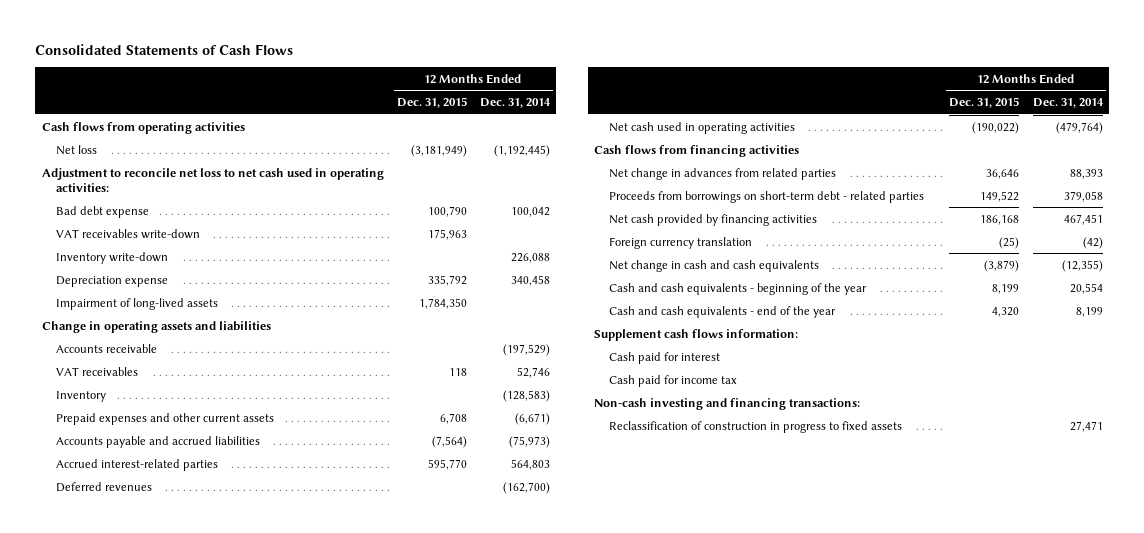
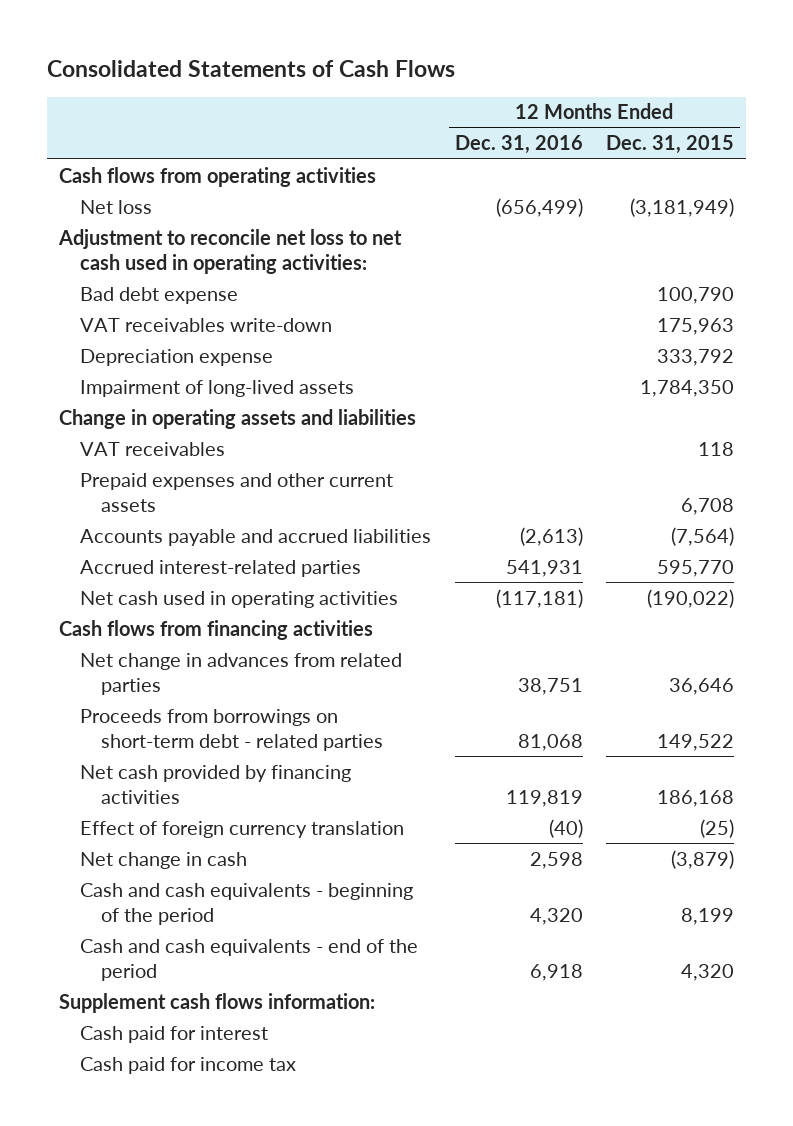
- | 12 Months Ended Dec. 31, 2015 | 12 Months Ended Dec. 31, 2014
+ | 12 Months Ended Dec. 31, 2016 | 12 Months Ended Dec. 31, 2015
- Inventory write-down | | 226,088
- Depreciation expense | 335,792 | 340,458
+ Depreciation expense | | 333,792
- Accounts receivable | | (197,529)
- Inventory | | (128,583)
- Deferred revenues | | (162,700)
- Foreign currency translation | (25) | (42)
- Net change in cash and cash equivalents | (3,879) | (12,355)
- Cash and cash equivalents - beginning of the year | 8,199 | 20,554
- Cash and cash equivalents - end of the year | 4,320 | 8,199
+ Effect of foreign currency translation | (40) | (25)
+ Net change in cash | 2,598 | (3,879)
+ Cash and cash equivalents - beginning of the period | 4,320 | 8,199
+ Cash and cash equivalents - end of the period | 6,918 | 4,320
- Non-cash investing and financing transactions:
- Reclassification of construction in progress to fixed assets | | 27,471

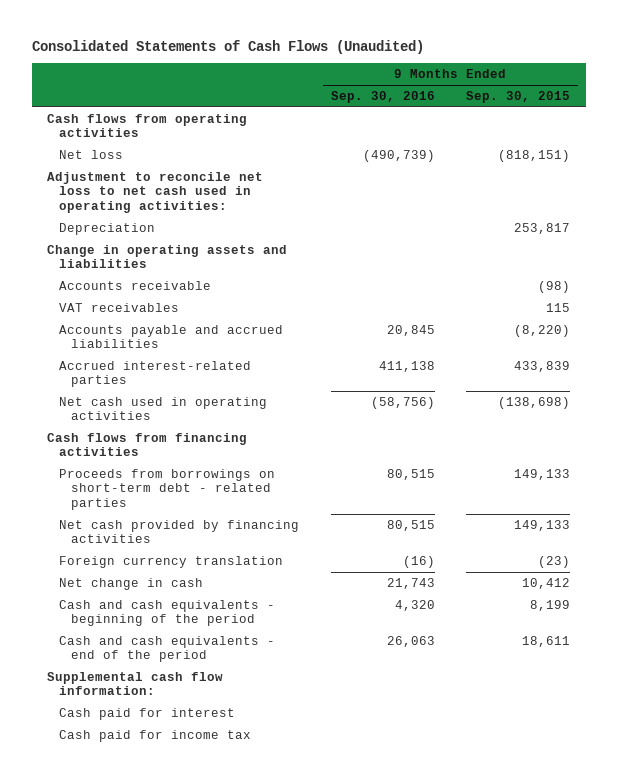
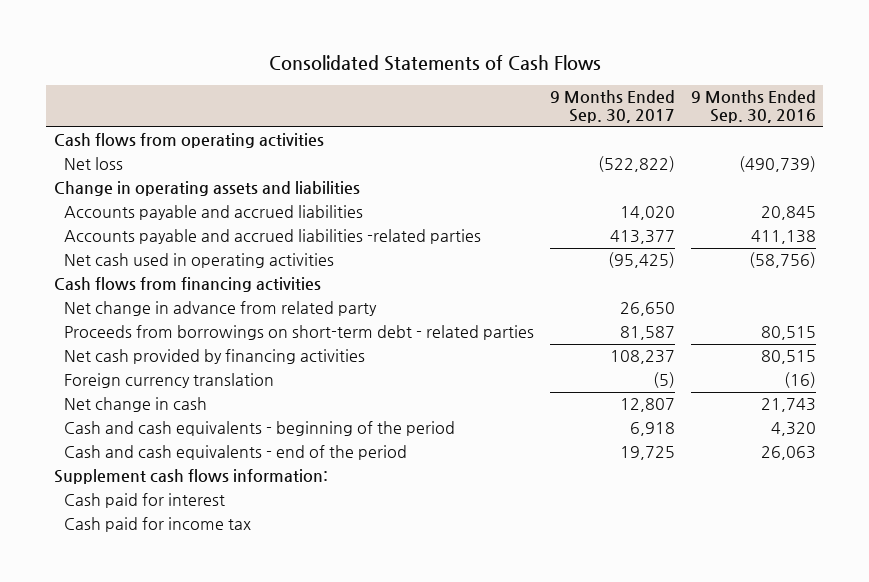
- Consolidated Statements of Cash Flows (Unaudited)
+ Consolidated Statements of Cash Flows
- | 9 Months Ended Sep. 30, 2016 | 9 Months Ended Sep. 30, 2015
+ | 9 Months Ended Sep. 30, 2017 | 9 Months Ended Sep. 30, 2016
- Adjustment to reconcile net loss to net cash used in operating activities:
- Depreciation | | 253,817
- Accounts receivable | | (98)
- VAT receivables | | 115
- Accrued interest-related parties | 411,138 | 433,839
+ Accounts payable and accrued liabilities -related parties | 413,377 | 411,138
+ Net change in advance from related party | 26,650 |
- Supplemental cash flow information:
+ Supplement cash flows information:

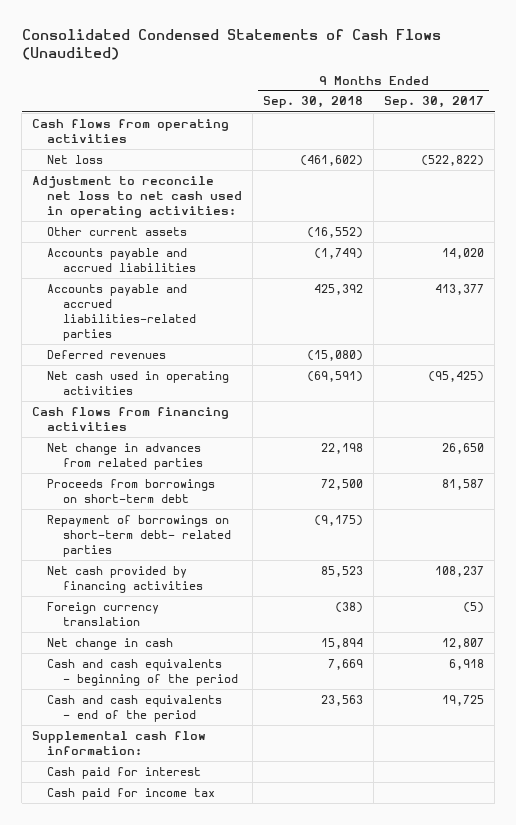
- Consolidated Statements of Cash Flows
+ Consolidated Condensed Statements of Cash Flows (Unaudited)
- | 9 Months Ended Sep. 30, 2017 | 9 Months Ended Sep. 30, 2016
+ | 9 Months Ended Sep. 30, 2018 | 9 Months Ended Sep. 30, 2017
- Change in operating assets and liabilities
+ Adjustment to reconcile net loss to net cash used in operating activities:
+ Other current assets | (16,552) |
- Accounts payable and accrued liabilities -related parties | 413,377 | 411,138
+ Accounts payable and accrued liabilities-related parties | 425,392 | 413,377
+ Deferred revenues | (15,080) |
- Net change in advance from related party | 26,650 |
- Proceeds from borrowings on short-term debt - related parties | 81,587 | 80,515
+ Net change in advances from related parties | 22,198 | 26,650
+ Proceeds from borrowings on short-term debt | 72,500 | 81,587
+ Repayment of borrowings on short-term debt- related parties | (9,175) |
- Supplement cash flows information:
+ Supplemental cash flow information:

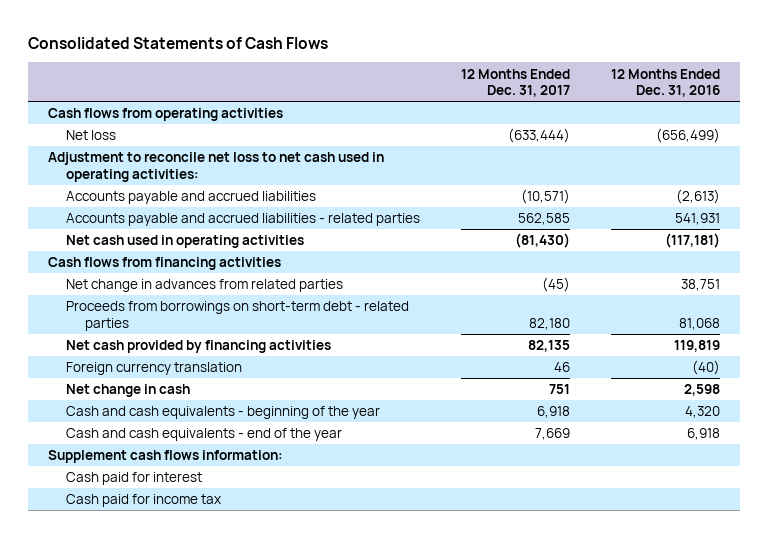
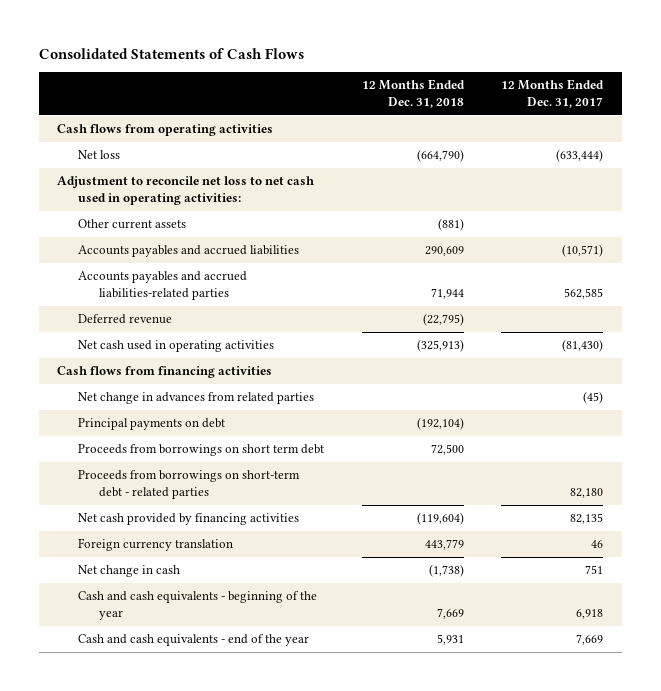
- | 12 Months Ended Dec. 31, 2017 | 12 Months Ended Dec. 31, 2016
+ | 12 Months Ended Dec. 31, 2018 | 12 Months Ended Dec. 31, 2017
- Accounts payable and accrued liabilities | (10,571) | (2,613)
- Accounts payable and accrued liabilities - related parties | 562,585 | 541,931
+ Other current assets | (881) |
+ Accounts payables and accrued liabilities | 290,609 | (10,571)
+ Accounts payables and accrued liabilities-related parties | 71,944 | 562,585
+ Deferred revenue | (22,795) |
+ Principal payments on debt | (192,104) |
+ Proceeds from borrowings on short term debt | 72,500 |
- Supplement cash flows information:
- Cash paid for interest
- Cash paid for income tax

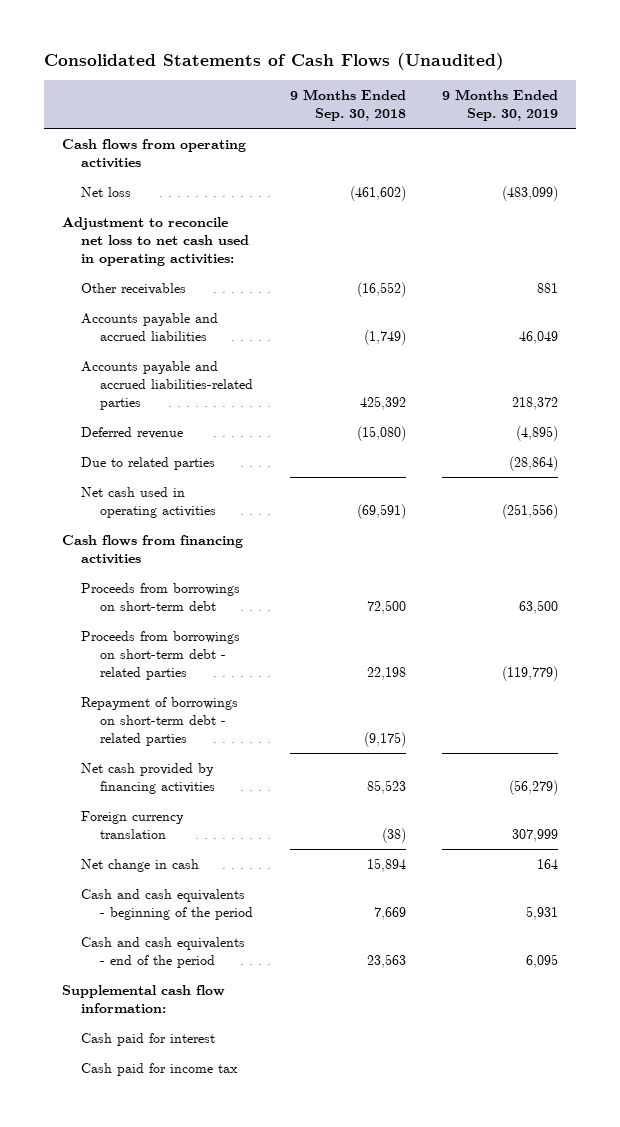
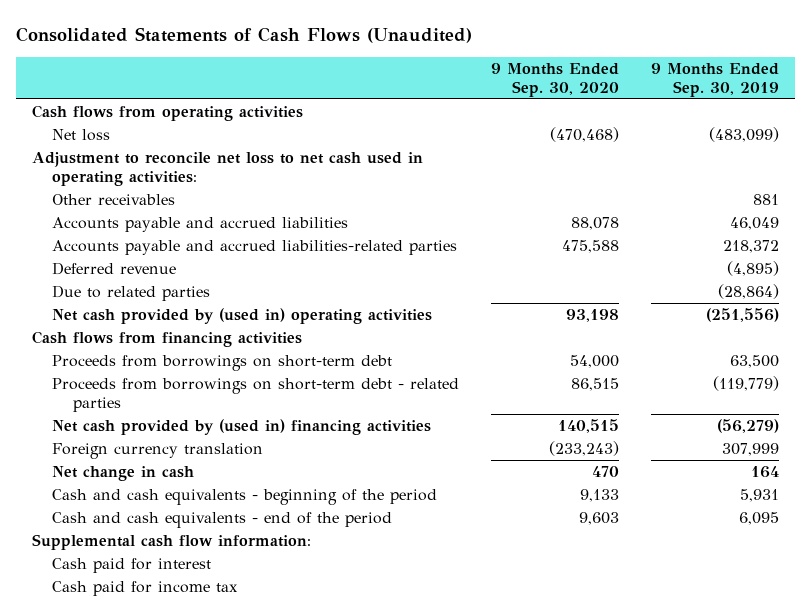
- | 9 Months Ended Sep. 30, 2018 | 9 Months Ended Sep. 30, 2019
+ | 9 Months Ended Sep. 30, 2020 | 9 Months Ended Sep. 30, 2019
- Net cash used in operating activities | (69,591) | (251,556)
+ Net cash provided by (used in) operating activities | 93,198 | (251,556)
- Repayment of borrowings on short-term debt - related parties | (9,175) |
- Net cash provided by financing activities | 85,523 | (56,279)
+ Net cash provided by (used in) financing activities | 140,515 | (56,279)

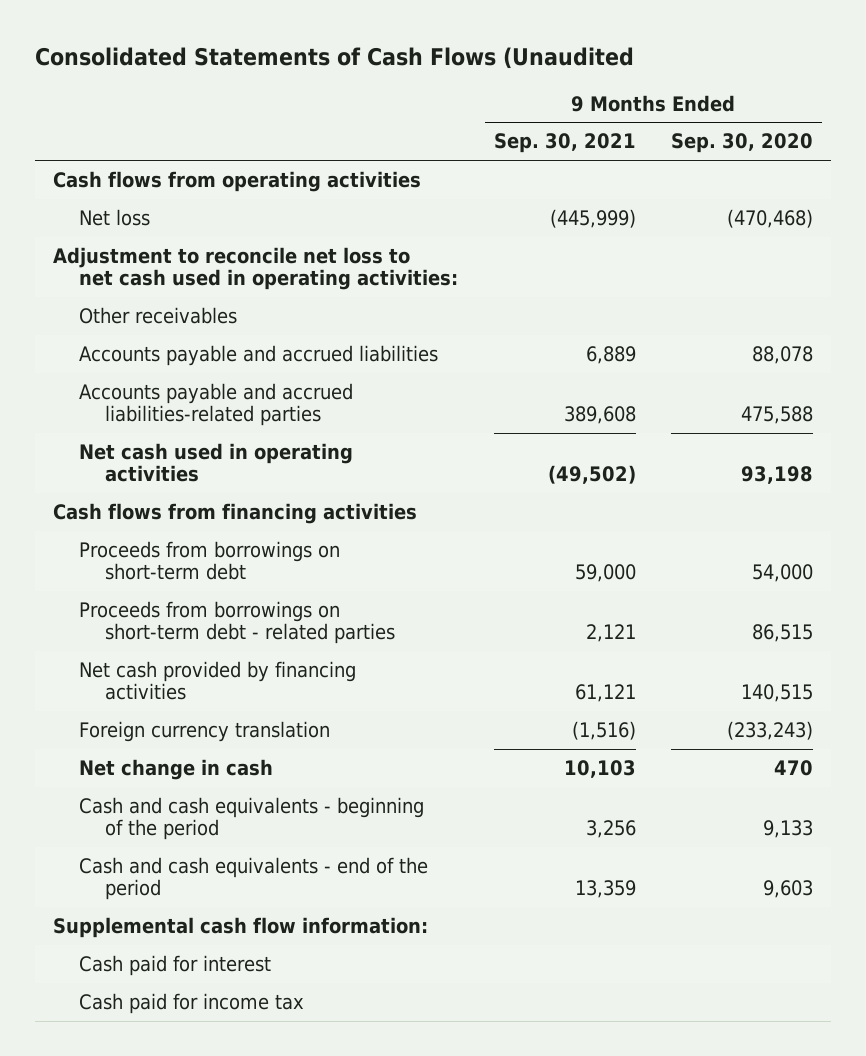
- Consolidated Statements of Cash Flows (Unaudited)
+ Consolidated Statements of Cash Flows (Unaudited
- | 9 Months Ended Sep. 30, 2020 | 9 Months Ended Sep. 30, 2019
+ | 9 Months Ended Sep. 30, 2021 | 9 Months Ended Sep. 30, 2020
- Deferred revenue | | (4,895)
- Due to related parties | | (28,864)
- Net cash provided by (used in) operating activities | 93,198 | (251,556)
+ Net cash used in operating activities | (49,502) | 93,198
- Net cash provided by (used in) financing activities | 140,515 | (56,279)
+ Net cash provided by financing activities | 61,121 | 140,515

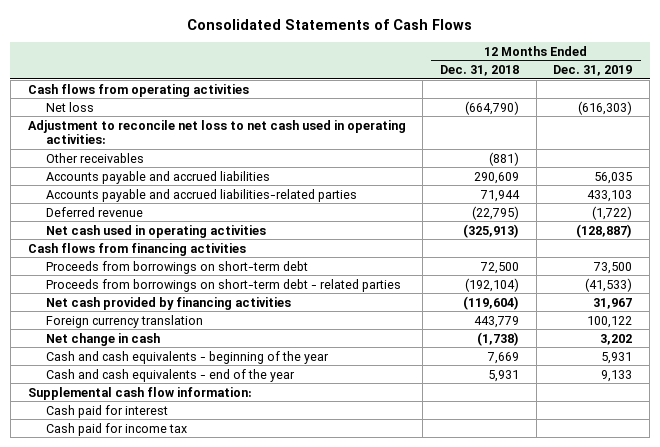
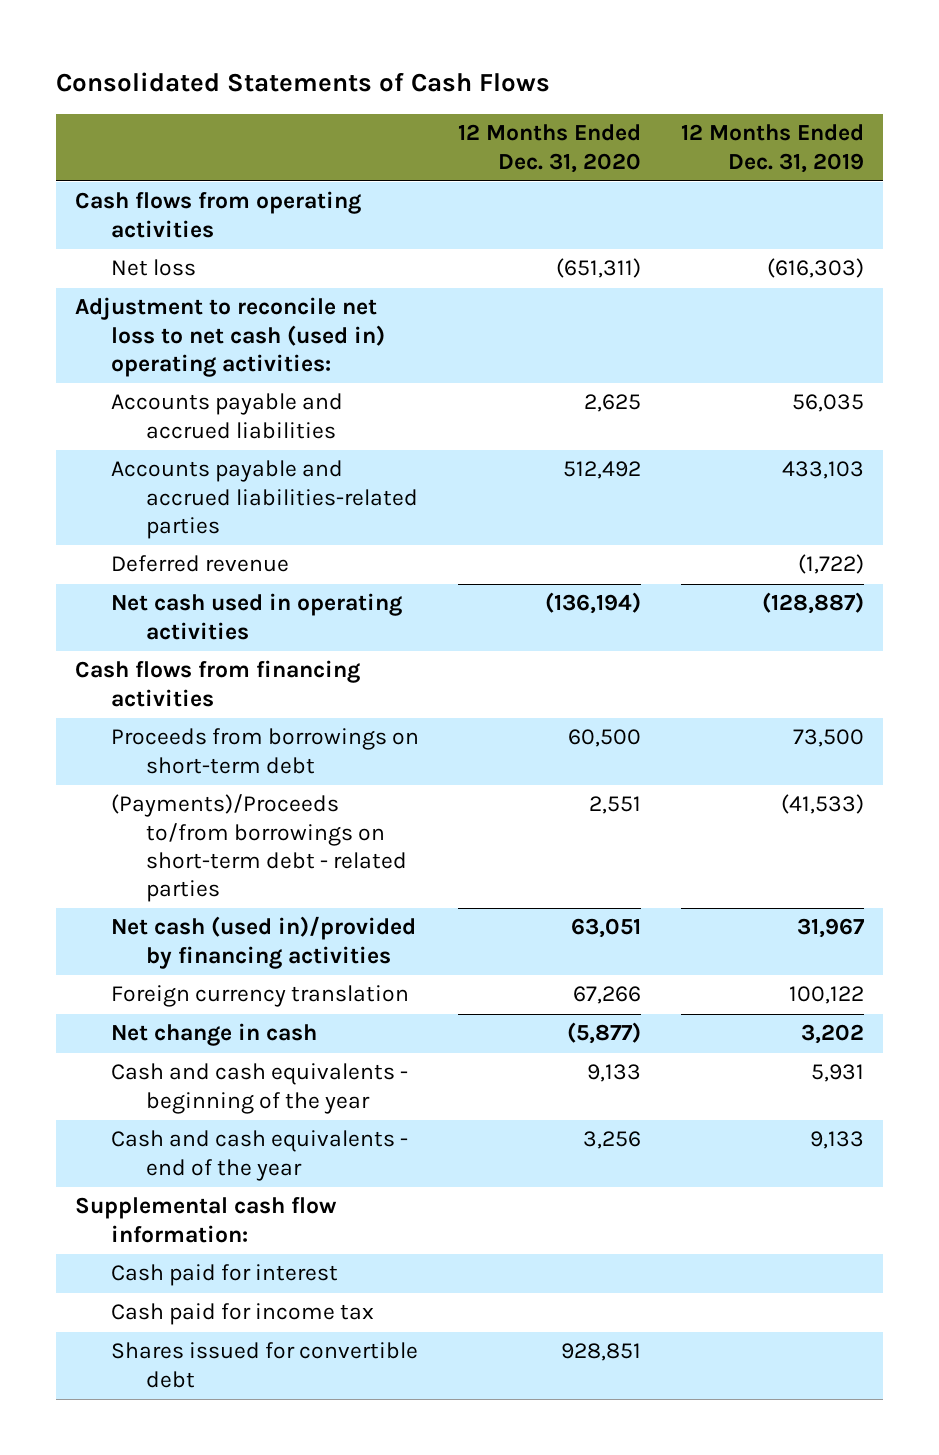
- | 12 Months Ended Dec. 31, 2018 | 12 Months Ended Dec. 31, 2019
+ | 12 Months Ended Dec. 31, 2020 | 12 Months Ended Dec. 31, 2019
- Adjustment to reconcile net loss to net cash used in operating activities:
- Other receivables | (881) |
+ Adjustment to reconcile net loss to net cash (used in) operating activities:
- Proceeds from borrowings on short-term debt - related parties | (192,104) | (41,533)
- Net cash provided by financing activities | (119,604) | 31,967
+ (Payments)/Proceeds to/from borrowings on short-term debt - related parties | 2,551 | (41,533)
+ Net cash (used in)/provided by financing activities | 63,051 | 31,967
+ Shares issued for convertible debt | 928,851 |

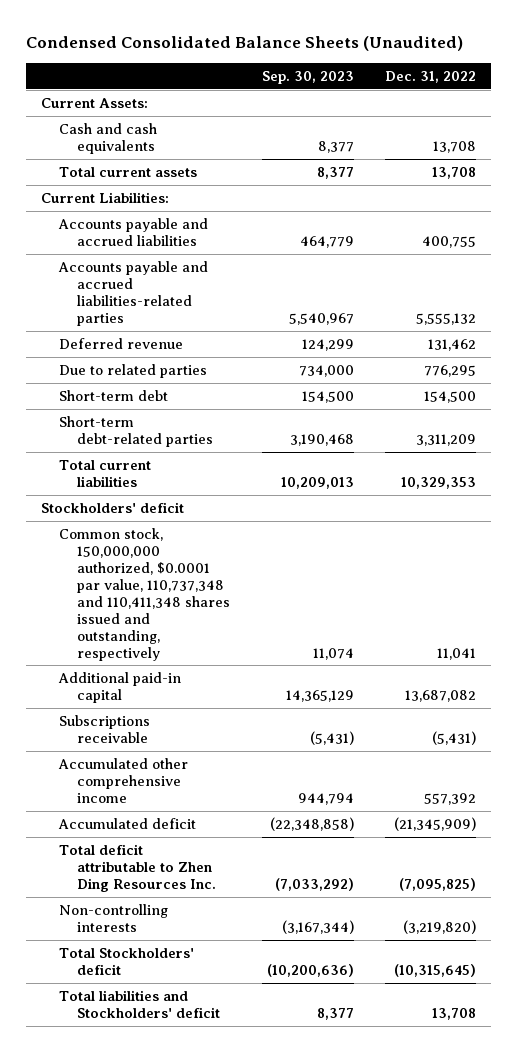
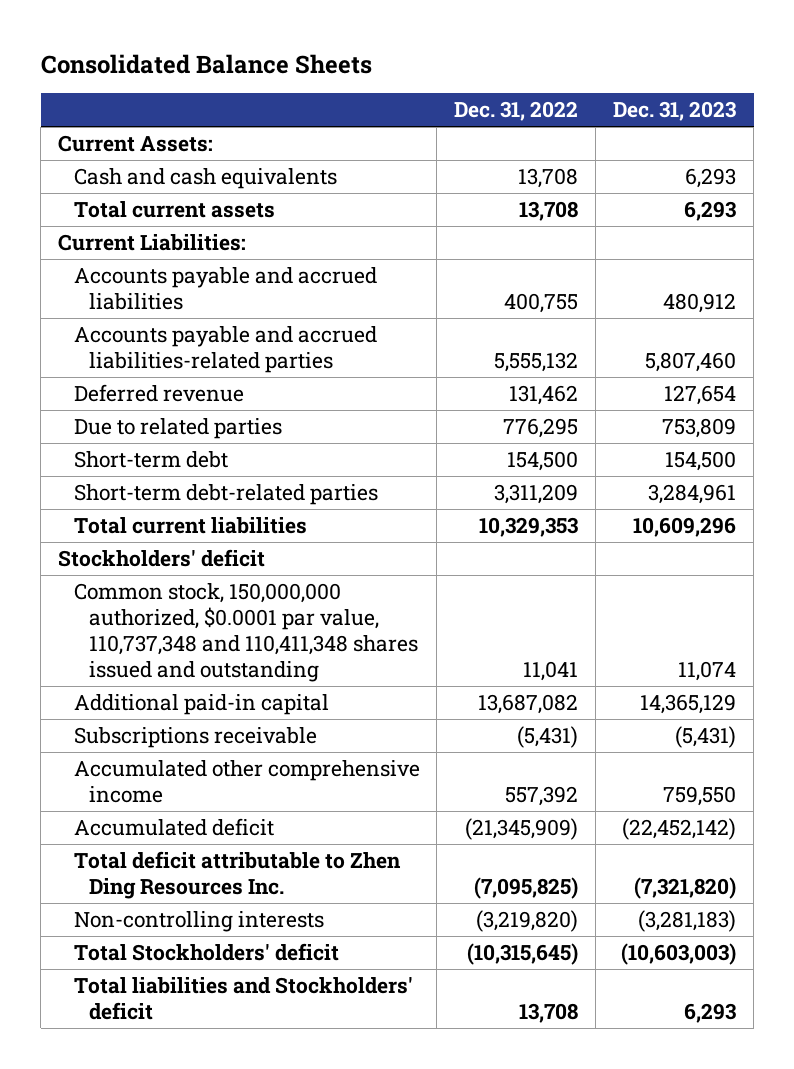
- Condensed Consolidated Balance Sheets (Unaudited)
+ Consolidated Balance Sheets
- | Sep. 30, 2023 | Dec. 31, 2022
+ | Dec. 31, 2022 | Dec. 31, 2023
- Common stock, 150,000,000 authorized, $0.0001 par value, 110,737,348 and 110,411,348 shares issued and outstanding, respectively | 11,074 | 11,041
+ Common stock, 150,000,000 authorized, $0.0001 par value, 110,737,348 and 110,411,348 shares issued and outstanding | 11,041 | 11,074

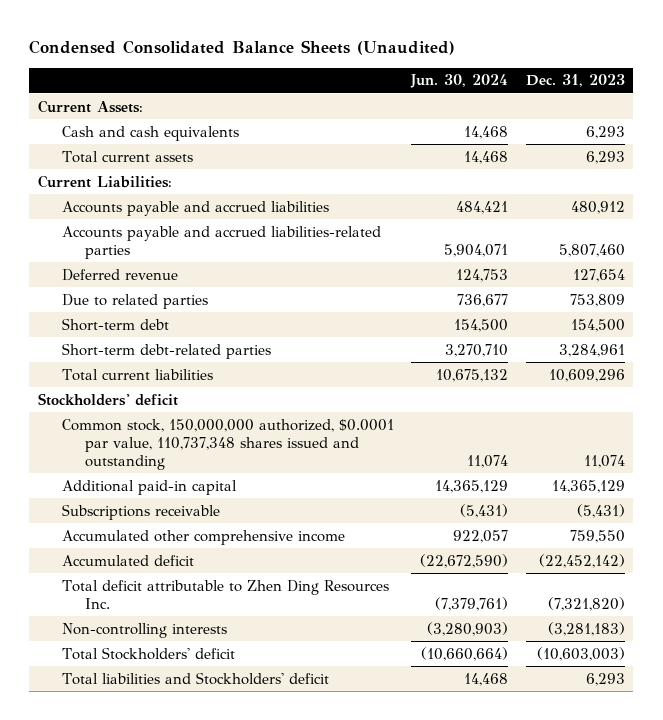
- Consolidated Balance Sheets
+ Condensed Consolidated Balance Sheets (Unaudited)
- | Dec. 31, 2022 | Dec. 31, 2023
+ | Jun. 30, 2024 | Dec. 31, 2023
- Common stock, 150,000,000 authorized, $0.0001 par value, 110,737,348 and 110,411,348 shares issued and outstanding | 11,041 | 11,074
+ Common stock, 150,000,000 authorized, $0.0001 par value, 110,737,348 shares issued and outstanding | 11,074 | 11,074

